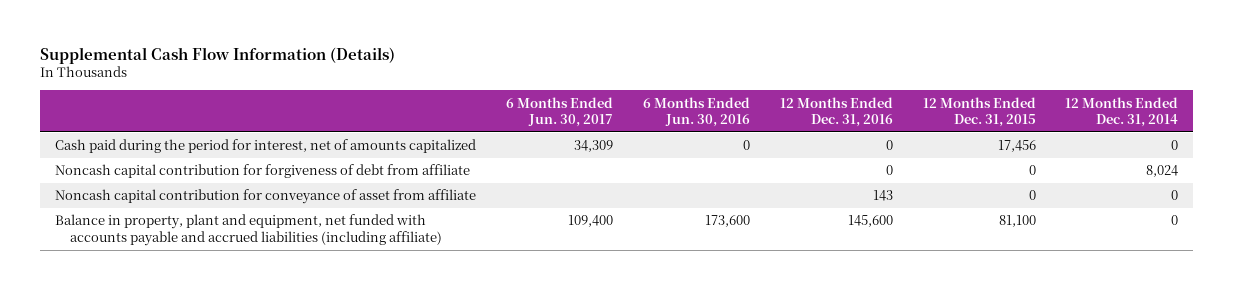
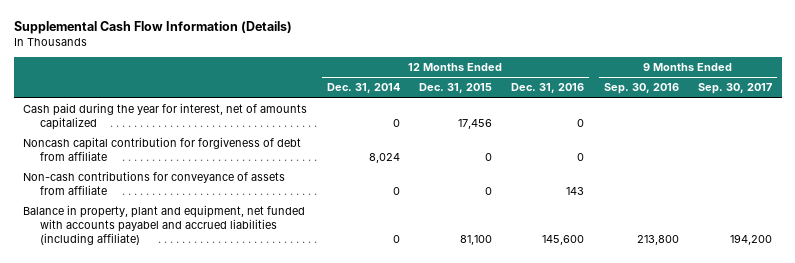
- | 6 Months Ended Jun. 30, 2017 | 6 Months Ended Jun. 30, 2016 | 12 Months Ended Dec. 31, 2016 | 12 Months Ended Dec. 31, 2015 | 12 Months Ended Dec. 31, 2014
+ | 12 Months Ended Dec. 31, 2014 | 12 Months Ended Dec. 31, 2015 | 12 Months Ended Dec. 31, 2016 | 9 Months Ended Sep. 30, 2016 | 9 Months Ended Sep. 30, 2017
- Cash paid during the period for interest, net of amounts capitalized | 34,309 | 0 | 0 | 17,456 | 0
+ Cash paid during the year for interest, net of amounts capitalized | 0 | 17,456 | 0 | |
- Noncash capital contribution for conveyance of asset from affiliate | | | 143 | 0 | 0
- Balance in property, plant and equipment, net funded with accounts payable and accrued liabilities (including affiliate) | 109,400 | 173,600 | 145,600 | 81,100 | 0
+ Non-cash contributions for conveyance of assets from affiliate | 0 | 0 | 143 | |
+ Balance in property, plant and equipment, net funded with accounts payabel and accrued liabilities (including affiliate) | 0 | 81,100 | 145,600 | 213,800 | 194,200

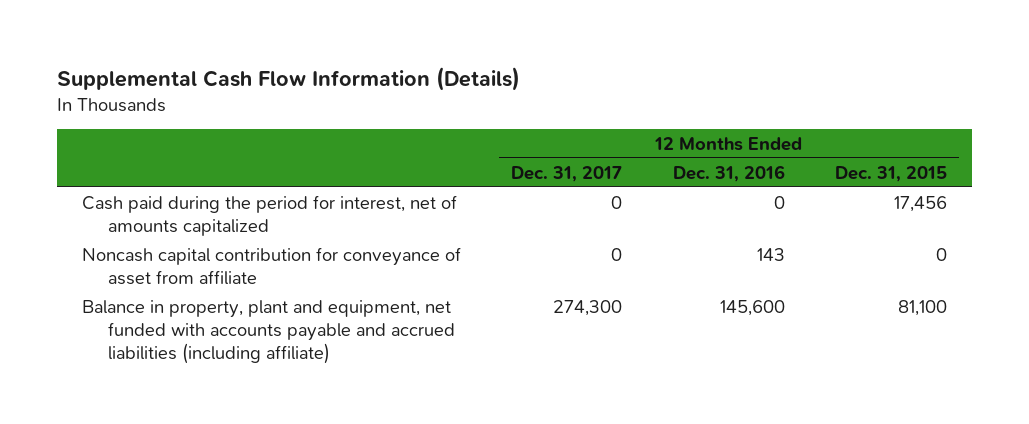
- | 12 Months Ended Dec. 31, 2014 | 12 Months Ended Dec. 31, 2015 | 12 Months Ended Dec. 31, 2016 | 9 Months Ended Sep. 30, 2016 | 9 Months Ended Sep. 30, 2017
+ | 12 Months Ended Dec. 31, 2017 | 12 Months Ended Dec. 31, 2016 | 12 Months Ended Dec. 31, 2015
- Cash paid during the year for interest, net of amounts capitalized | 0 | 17,456 | 0 | |
- Noncash capital contribution for forgiveness of debt from affiliate | 8,024 | 0 | 0 | |
- Non-cash contributions for conveyance of assets from affiliate | 0 | 0 | 143 | |
- Balance in property, plant and equipment, net funded with accounts payabel and accrued liabilities (including affiliate) | 0 | 81,100 | 145,600 | 213,800 | 194,200
+ Cash paid during the period for interest, net of amounts capitalized | 0 | 0 | 17,456
+ Noncash capital contribution for conveyance of asset from affiliate | 0 | 143 | 0
+ Balance in property, plant and equipment, net funded with accounts payable and accrued liabilities (including affiliate) | 274,300 | 145,600 | 81,100

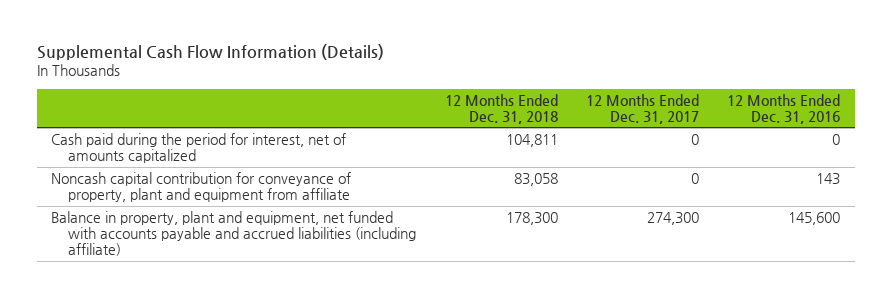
- | 12 Months Ended Dec. 31, 2017 | 12 Months Ended Dec. 31, 2016 | 12 Months Ended Dec. 31, 2015
+ | 12 Months Ended Dec. 31, 2018 | 12 Months Ended Dec. 31, 2017 | 12 Months Ended Dec. 31, 2016
- Noncash capital contribution for conveyance of asset from affiliate | 0 | 143 | 0
+ Noncash capital contribution for conveyance of property, plant and equipment from affiliate | 83,058 | 0 | 143

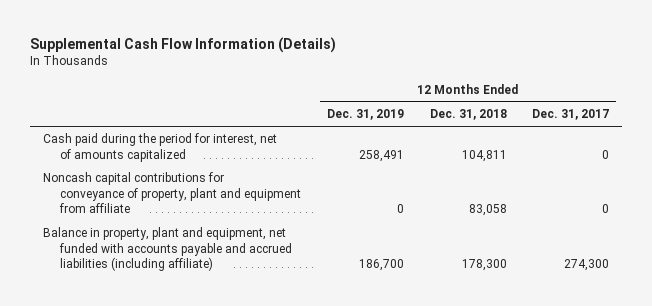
- | 12 Months Ended Dec. 31, 2018 | 12 Months Ended Dec. 31, 2017 | 12 Months Ended Dec. 31, 2016
+ | 12 Months Ended Dec. 31, 2019 | 12 Months Ended Dec. 31, 2018 | 12 Months Ended Dec. 31, 2017
- Noncash capital contribution for conveyance of property, plant and equipment from affiliate | 83,058 | 0 | 143
+ Noncash capital contributions for conveyance of property, plant and equipment from affiliate | 0 | 83,058 | 0

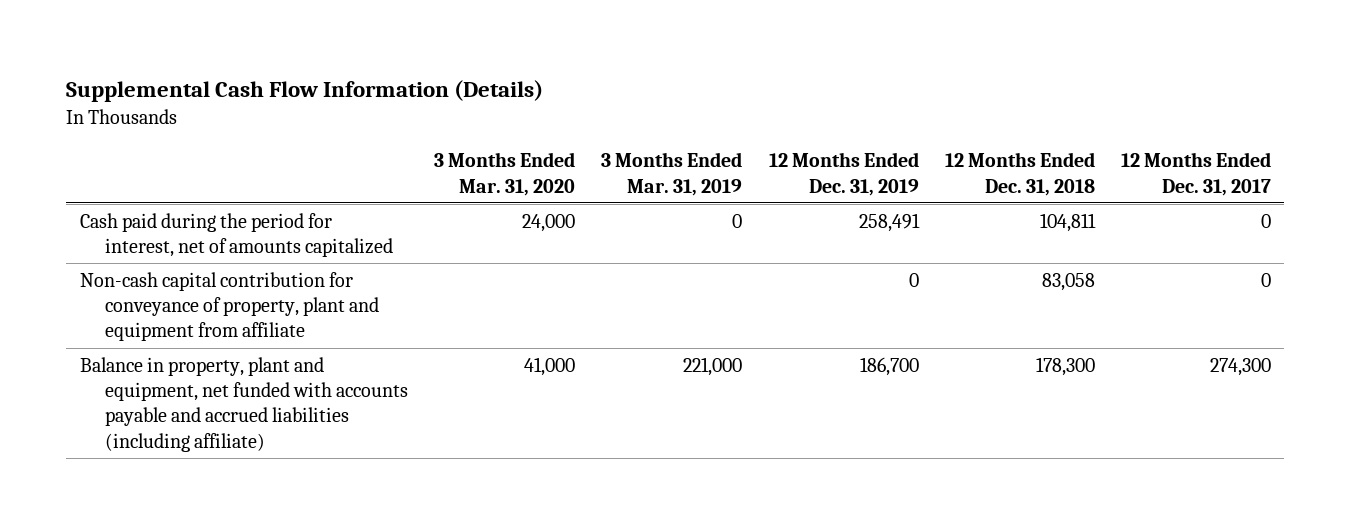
- | 12 Months Ended Dec. 31, 2019 | 12 Months Ended Dec. 31, 2018 | 12 Months Ended Dec. 31, 2017
+ | 3 Months Ended Mar. 31, 2020 | 3 Months Ended Mar. 31, 2019 | 12 Months Ended Dec. 31, 2019 | 12 Months Ended Dec. 31, 2018 | 12 Months Ended Dec. 31, 2017
- Noncash capital contributions for conveyance of property, plant and equipment from affiliate | 0 | 83,058 | 0
+ Non-cash capital contribution for conveyance of property, plant and equipment from affiliate | | | 0 | 83,058 | 0

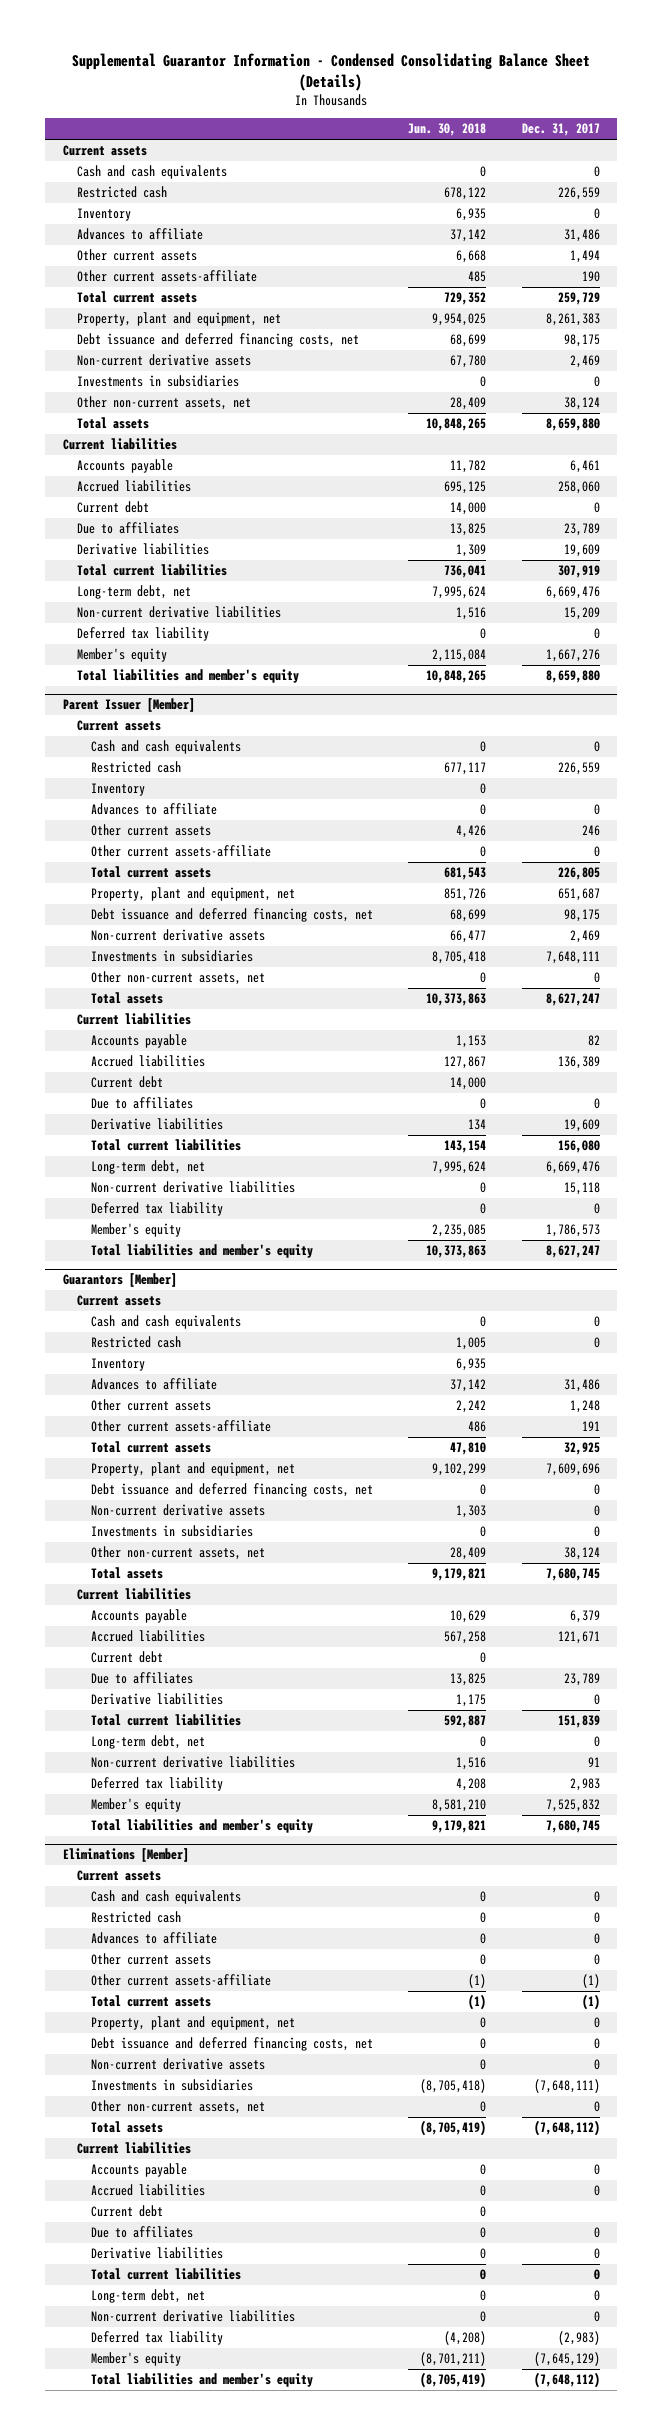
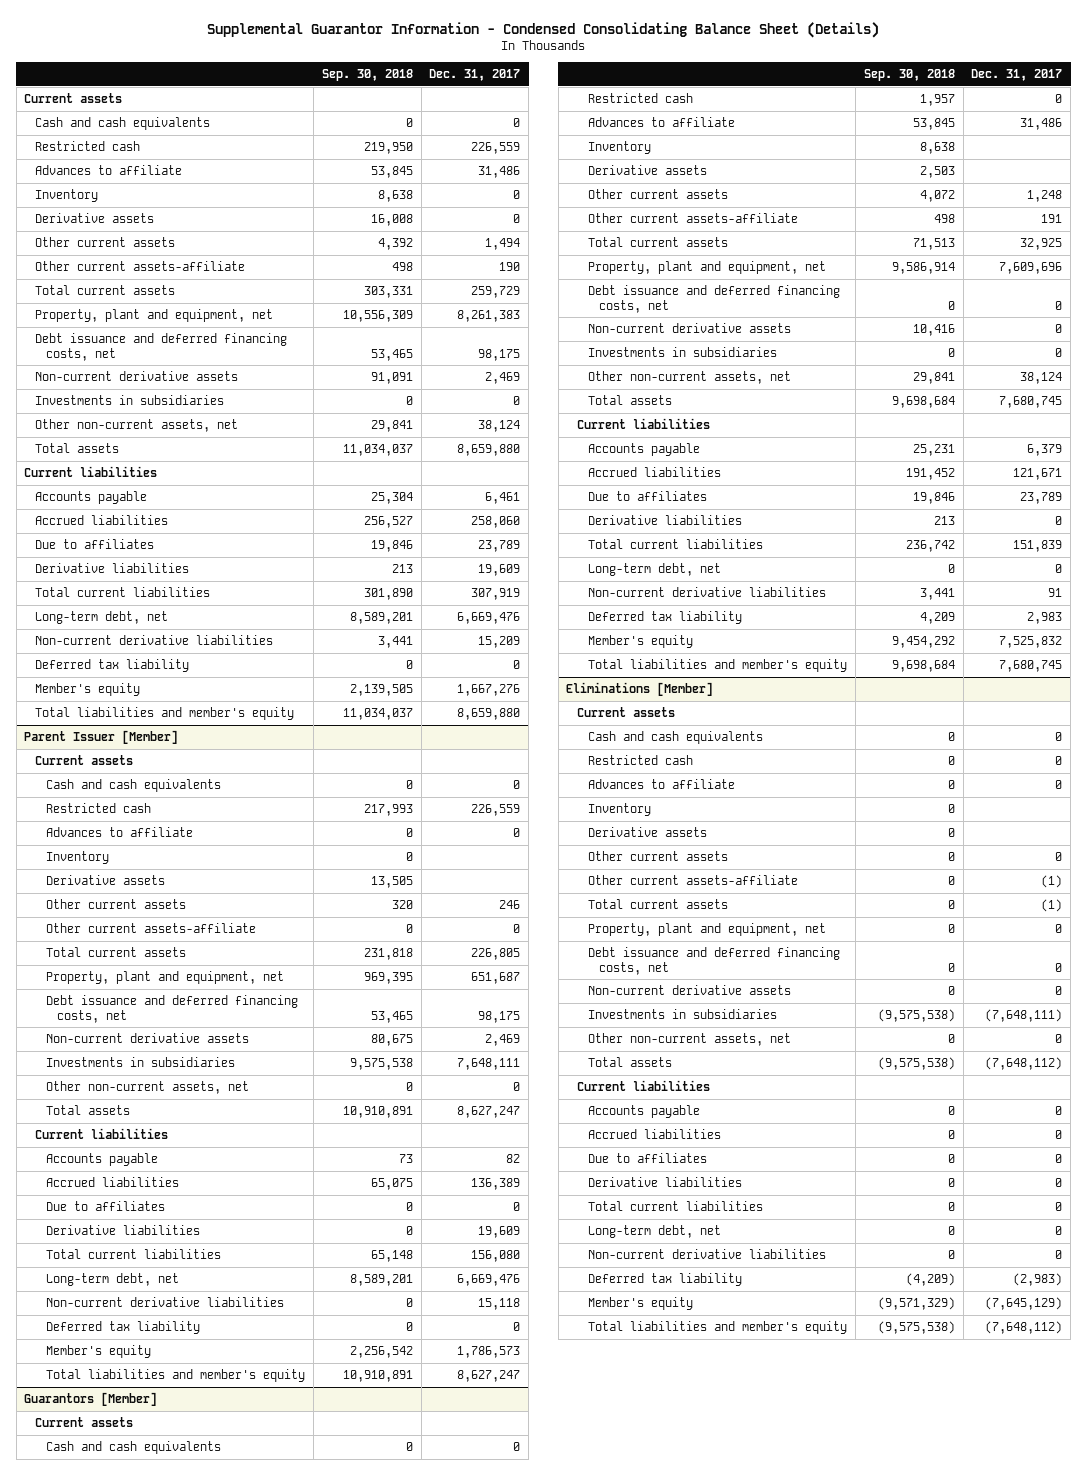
- | Jun. 30, 2018 | Dec. 31, 2017
+ | Sep. 30, 2018 | Dec. 31, 2017
moved down: Inventory | 8,638 | 0
+ Derivative assets | 16,008 | 0
- Current debt | 14,000 | 0
@ Parent Issuer [Member]
moved down: Inventory | 0 |
+ Derivative assets | 13,505 |
- Current debt | 14,000 |
@ Guarantors [Member]
moved down: Inventory | 8,638 |
+ Derivative assets | 2,503 |
- Current debt | 0 |
@ Eliminations [Member]
+ Inventory | 0 |
+ Derivative assets | 0 |
- Current debt | 0 |

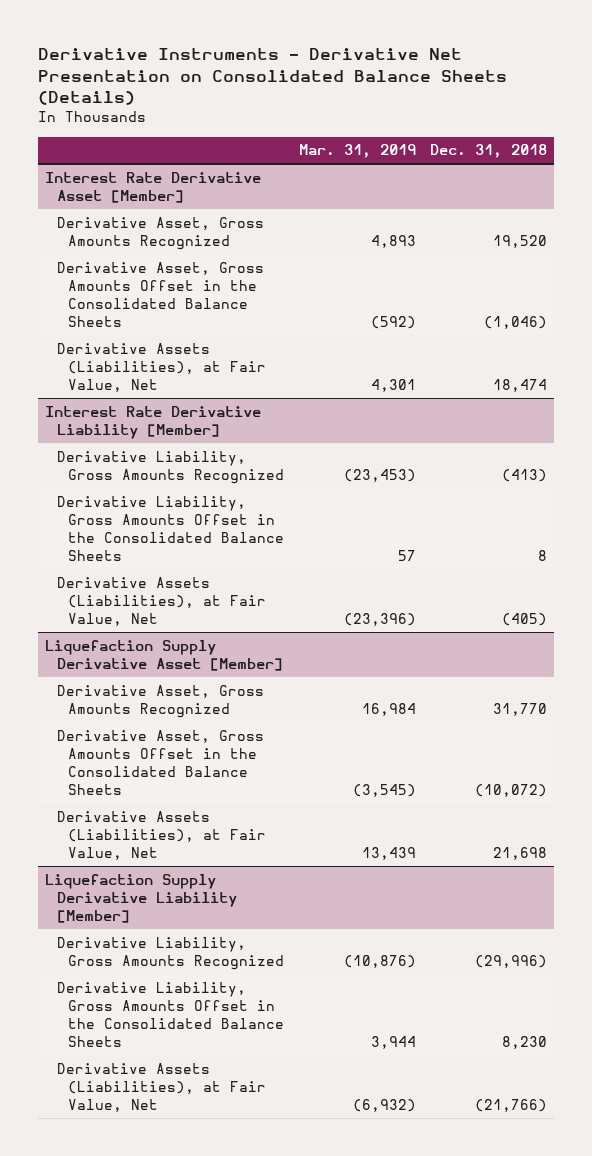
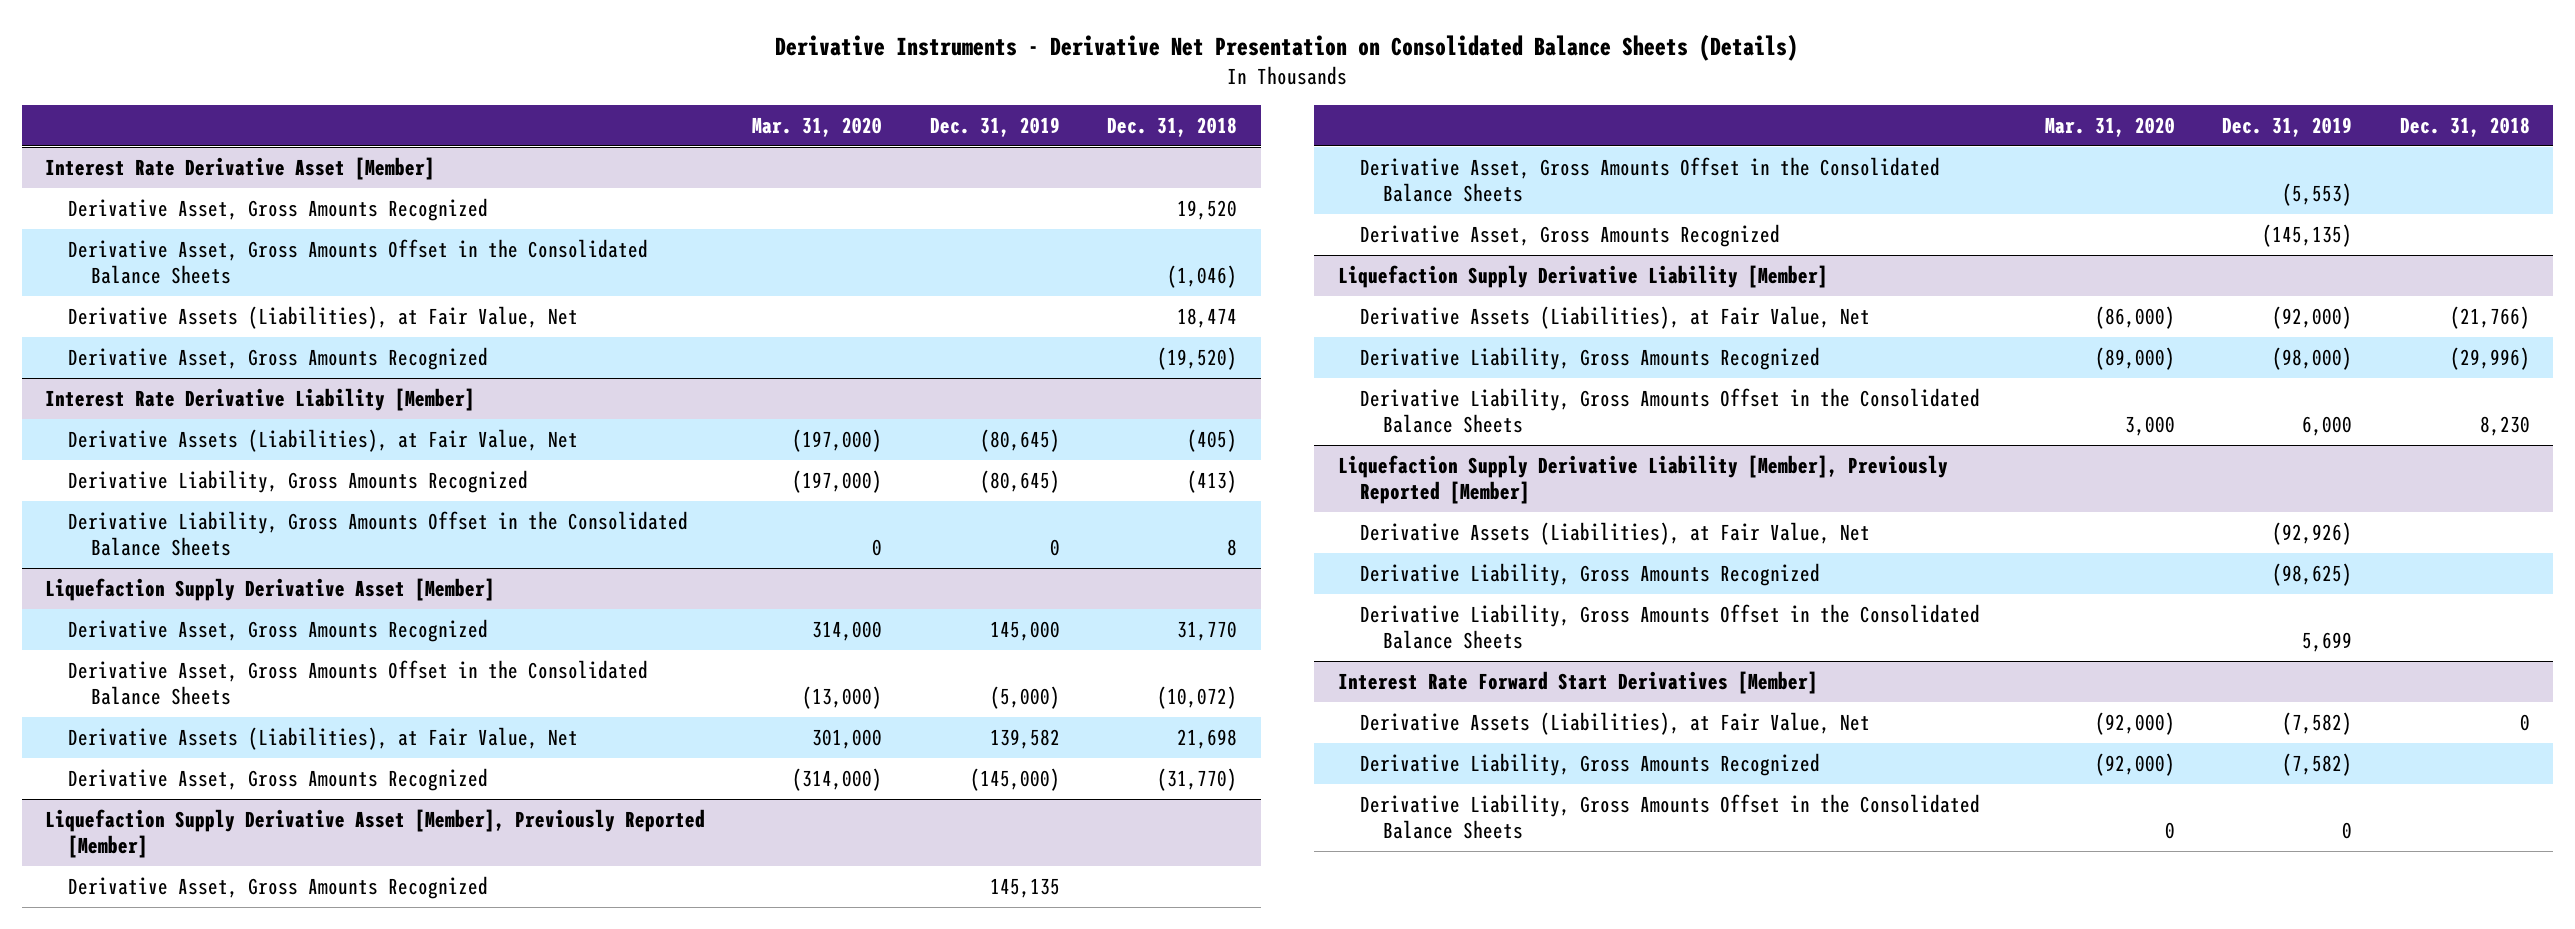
- | Mar. 31, 2019 | Dec. 31, 2018
+ | Mar. 31, 2020 | Dec. 31, 2019 | Dec. 31, 2018
@ Interest Rate Derivative Asset [Member]
+ Derivative Asset, Gross Amounts Recognized | | | (19,520)
@ Interest Rate Derivative Liability [Member]
moved up: Derivative Assets (Liabilities), at Fair Value, Net | (197,000) | (80,645) | (405)
@ Liquefaction Supply Derivative Asset [Member]
+ Derivative Asset, Gross Amounts Recognized | (314,000) | (145,000) | (31,770)
+ Liquefaction Supply Derivative Asset [Member], Previously Reported [Member]
+ Derivative Asset, Gross Amounts Recognized | | 145,135 |
+ Derivative Asset, Gross Amounts Offset in the Consolidated Balance Sheets | | (5,553) |
+ Derivative Asset, Gross Amounts Recognized | | (145,135) |
@ Liquefaction Supply Derivative Liability [Member]
moved up: Derivative Assets (Liabilities), at Fair Value, Net | (86,000) | (92,000) | (21,766)
+ Liquefaction Supply Derivative Liability [Member], Previously Reported [Member]
+ Derivative Assets (Liabilities), at Fair Value, Net | | (92,926) |
+ Derivative Liability, Gross Amounts Recognized | | (98,625) |
+ Derivative Liability, Gross Amounts Offset in the Consolidated Balance Sheets | | 5,699 |
+ Interest Rate Forward Start Derivatives [Member]
+ Derivative Assets (Liabilities), at Fair Value, Net | (92,000) | (7,582) | 0
+ Derivative Liability, Gross Amounts Recognized | (92,000) | (7,582) |
+ Derivative Liability, Gross Amounts Offset in the Consolidated Balance Sheets | 0 | 0 |

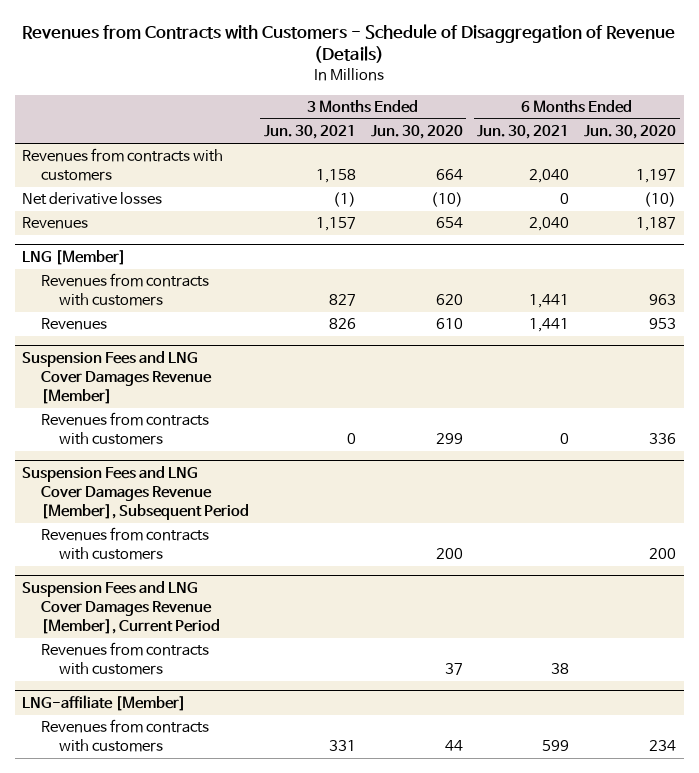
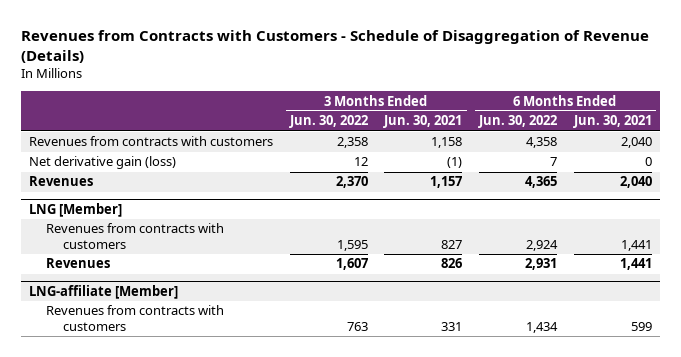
- | 3 Months Ended Jun. 30, 2021 | 3 Months Ended Jun. 30, 2020 | 6 Months Ended Jun. 30, 2021 | 6 Months Ended Jun. 30, 2020
+ | 3 Months Ended Jun. 30, 2022 | 3 Months Ended Jun. 30, 2021 | 6 Months Ended Jun. 30, 2022 | 6 Months Ended Jun. 30, 2021
- Net derivative losses | (1) | (10) | 0 | (10)
+ Net derivative gain (loss) | 12 | (1) | 7 | 0
- Suspension Fees and LNG Cover Damages Revenue [Member]
- Revenues from contracts with customers | 0 | 299 | 0 | 336
- Suspension Fees and LNG Cover Damages Revenue [Member], Subsequent Period
- Revenues from contracts with customers | | 200 | | 200
- Suspension Fees and LNG Cover Damages Revenue [Member], Current Period
- Revenues from contracts with customers | | 37 | 38 |

